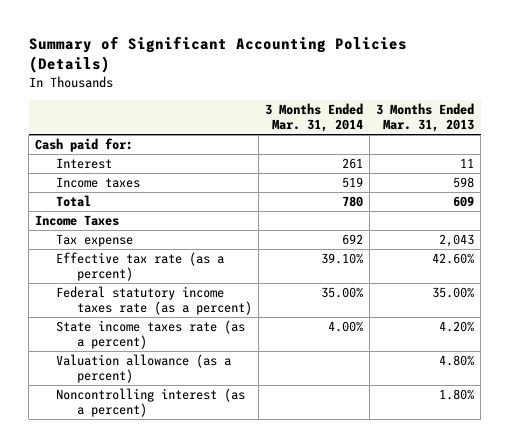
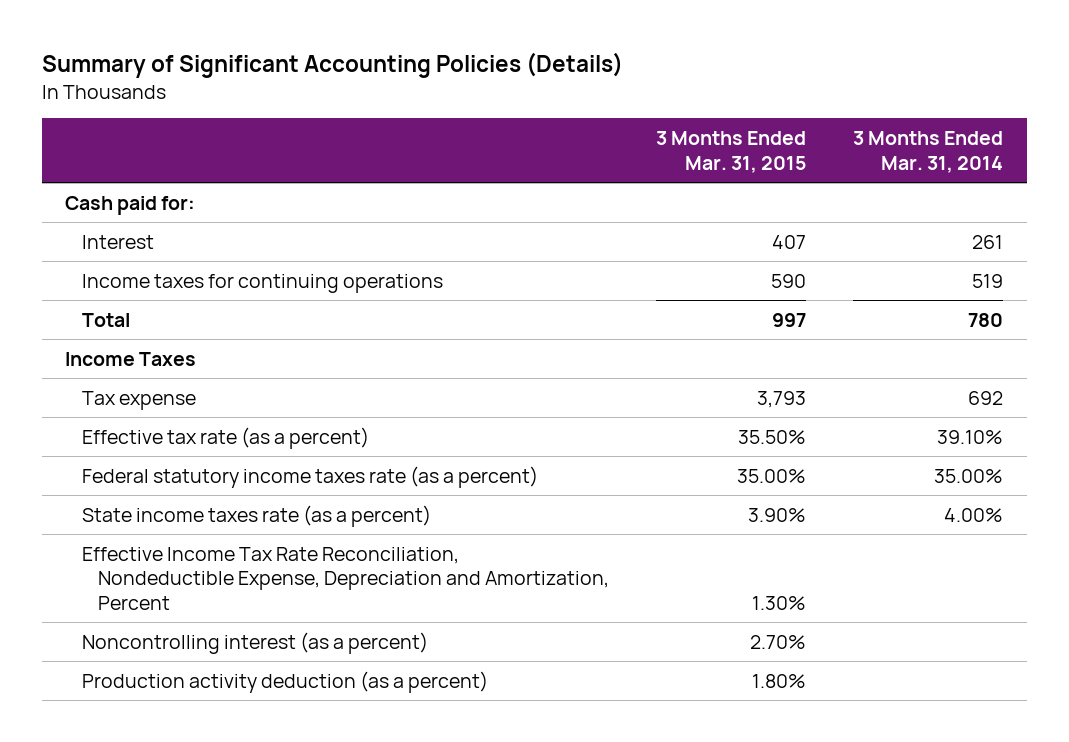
- | 3 Months Ended Mar. 31, 2014 | 3 Months Ended Mar. 31, 2013
+ | 3 Months Ended Mar. 31, 2015 | 3 Months Ended Mar. 31, 2014
- Income taxes | 519 | 598
+ Income taxes for continuing operations | 590 | 519
- Valuation allowance (as a percent) | | 4.80%
+ Effective Income Tax Rate Reconciliation, Nondeductible Expense, Depreciation and Amortization, Percent | 1.30% |
+ Production activity deduction (as a percent) | 1.80% |

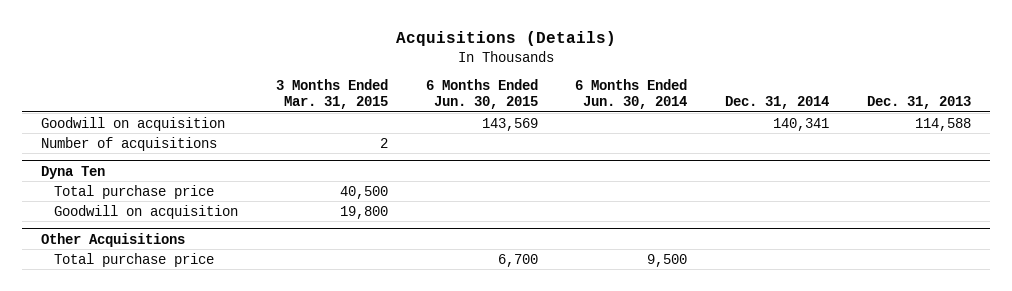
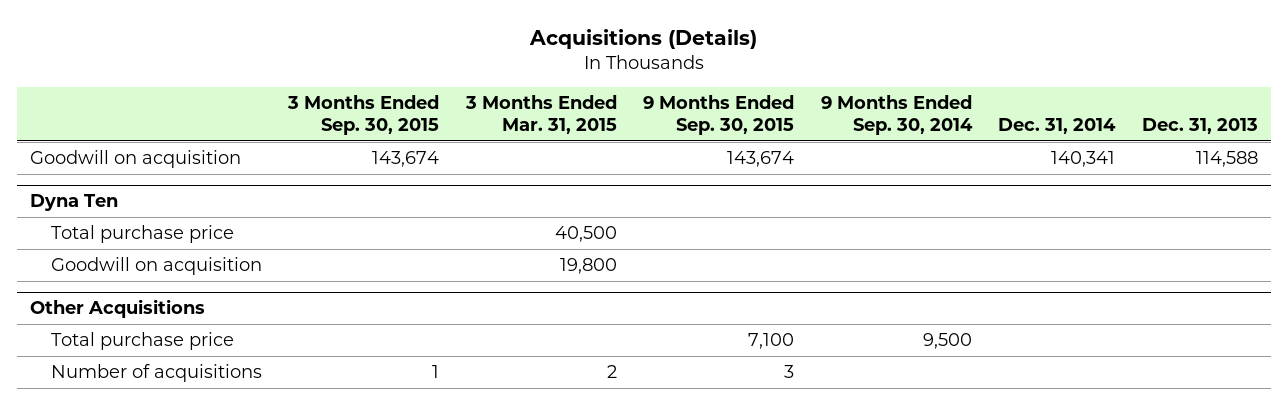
- | 3 Months Ended Mar. 31, 2015 | 6 Months Ended Jun. 30, 2015 | 6 Months Ended Jun. 30, 2014 | Dec. 31, 2014 | Dec. 31, 2013
+ | 3 Months Ended Sep. 30, 2015 | 3 Months Ended Mar. 31, 2015 | 9 Months Ended Sep. 30, 2015 | 9 Months Ended Sep. 30, 2014 | Dec. 31, 2014 | Dec. 31, 2013
- Number of acquisitions | 2 | | | |
@ Other Acquisitions
+ Number of acquisitions | 1 | 2 | 3 | | |

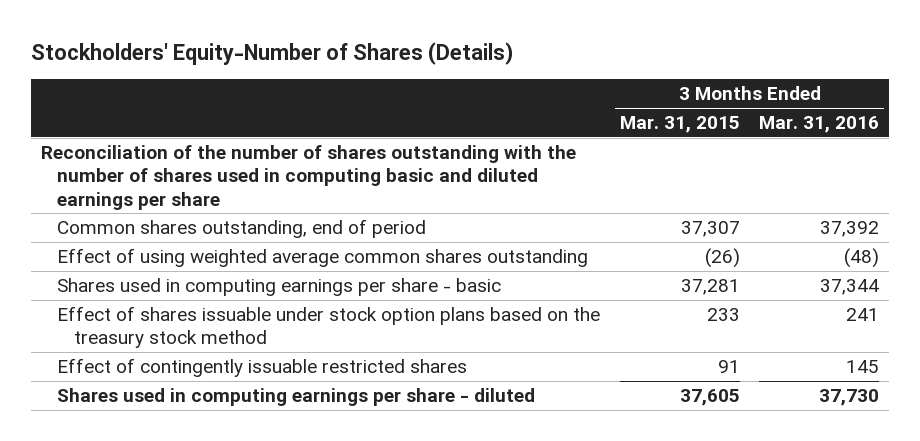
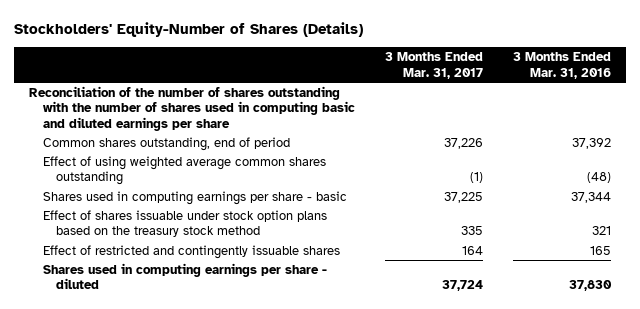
- | 3 Months Ended Mar. 31, 2015 | 3 Months Ended Mar. 31, 2016
+ | 3 Months Ended Mar. 31, 2017 | 3 Months Ended Mar. 31, 2016
- Effect of shares issuable under stock option plans based on the treasury stock method | 233 | 241
- Effect of contingently issuable restricted shares | 91 | 145
- Shares used in computing earnings per share - diluted | 37,605 | 37,730
+ Effect of shares issuable under stock option plans based on the treasury stock method | 335 | 321
+ Effect of restricted and contingently issuable shares | 164 | 165
+ Shares used in computing earnings per share - diluted | 37,724 | 37,830

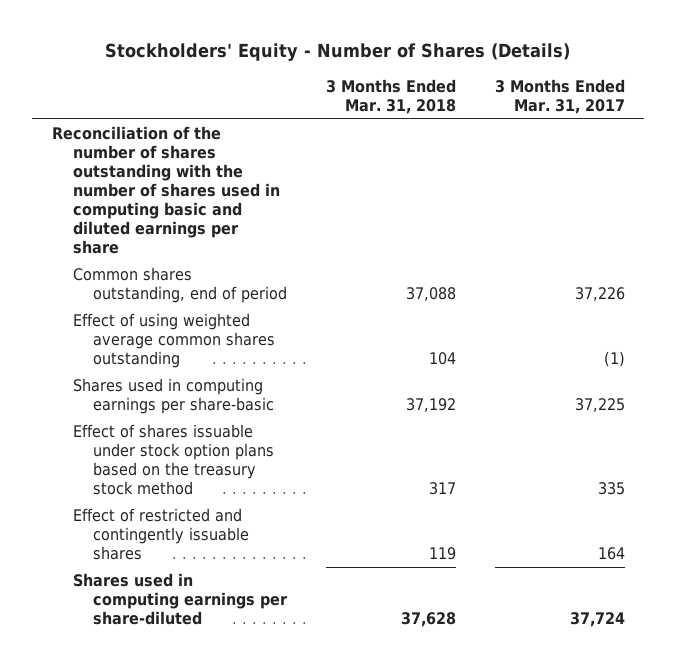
- Stockholders' Equity-Number of Shares (Details)
+ Stockholders' Equity - Number of Shares (Details)
- | 3 Months Ended Mar. 31, 2017 | 3 Months Ended Mar. 31, 2016
+ | 3 Months Ended Mar. 31, 2018 | 3 Months Ended Mar. 31, 2017
- Shares used in computing earnings per share - basic | 37,225 | 37,344
+ Shares used in computing earnings per share-basic | 37,192 | 37,225
- Shares used in computing earnings per share - diluted | 37,724 | 37,830
+ Shares used in computing earnings per share-diluted | 37,628 | 37,724

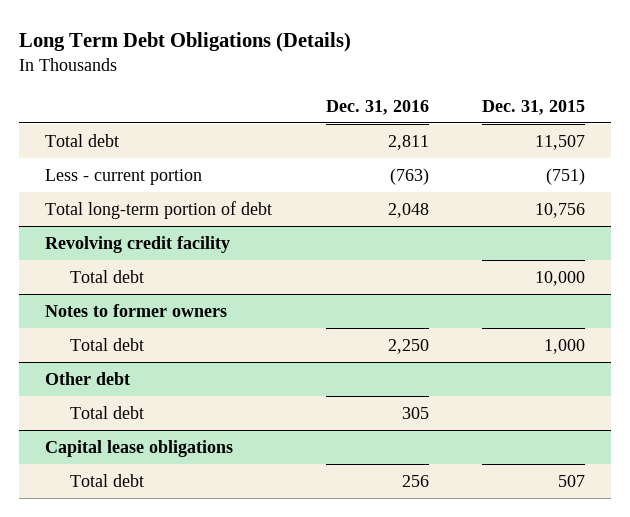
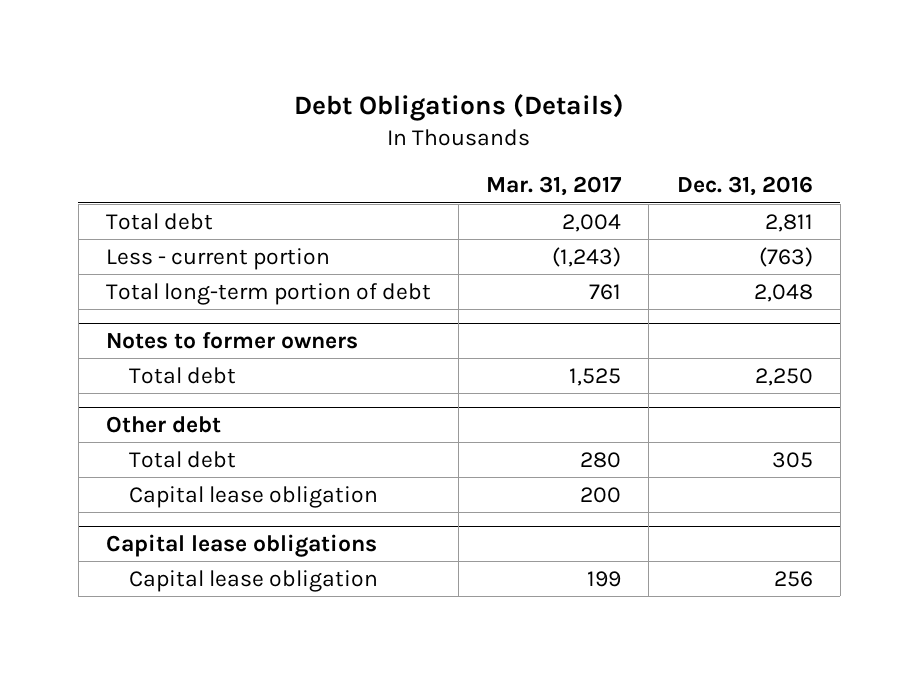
- Long Term Debt Obligations (Details)
+ Debt Obligations (Details)
- | Dec. 31, 2016 | Dec. 31, 2015
+ | Mar. 31, 2017 | Dec. 31, 2016
- Revolving credit facility
- Total debt | | 10,000
@ Other debt
+ Capital lease obligation | 200 |
@ Capital lease obligations
- Total debt | 256 | 507
+ Capital lease obligation | 199 | 256

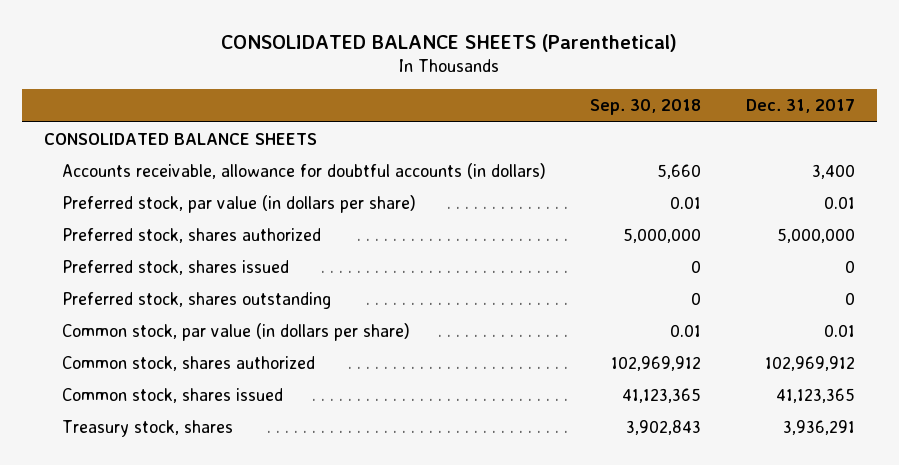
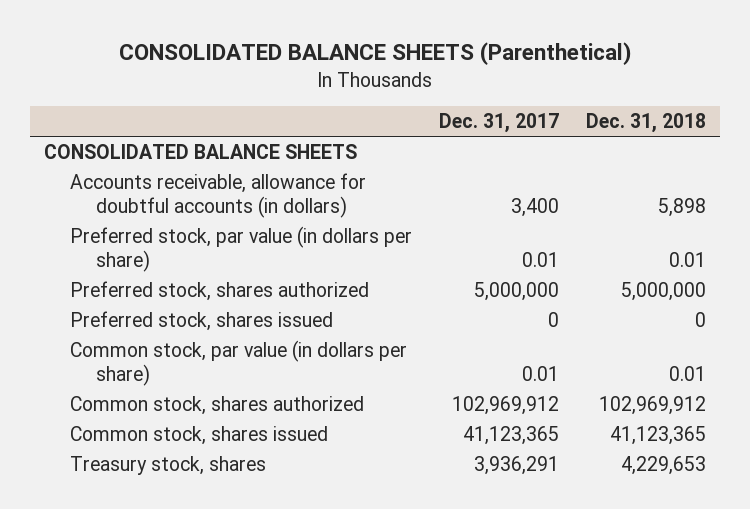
- | Sep. 30, 2018 | Dec. 31, 2017
+ | Dec. 31, 2017 | Dec. 31, 2018
- Preferred stock, shares outstanding | 0 | 0

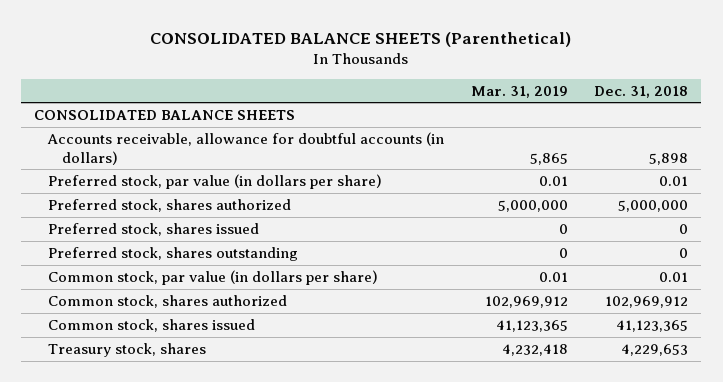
- | Dec. 31, 2017 | Dec. 31, 2018
+ | Mar. 31, 2019 | Dec. 31, 2018
+ Preferred stock, shares outstanding | 0 | 0

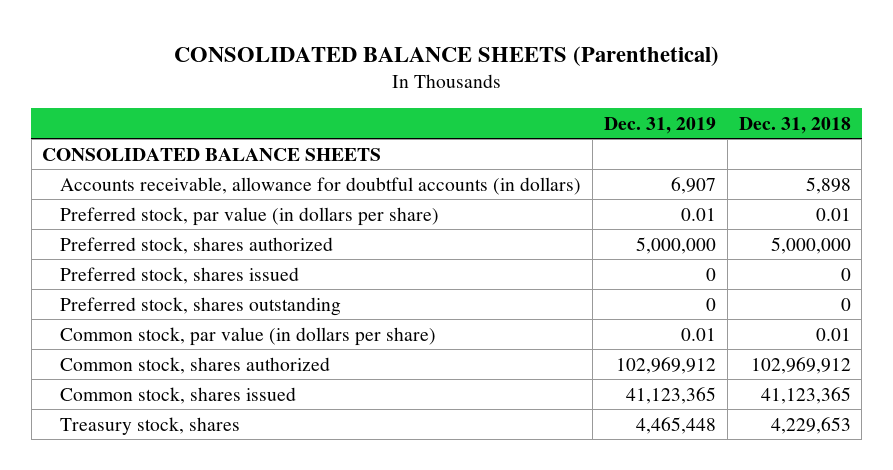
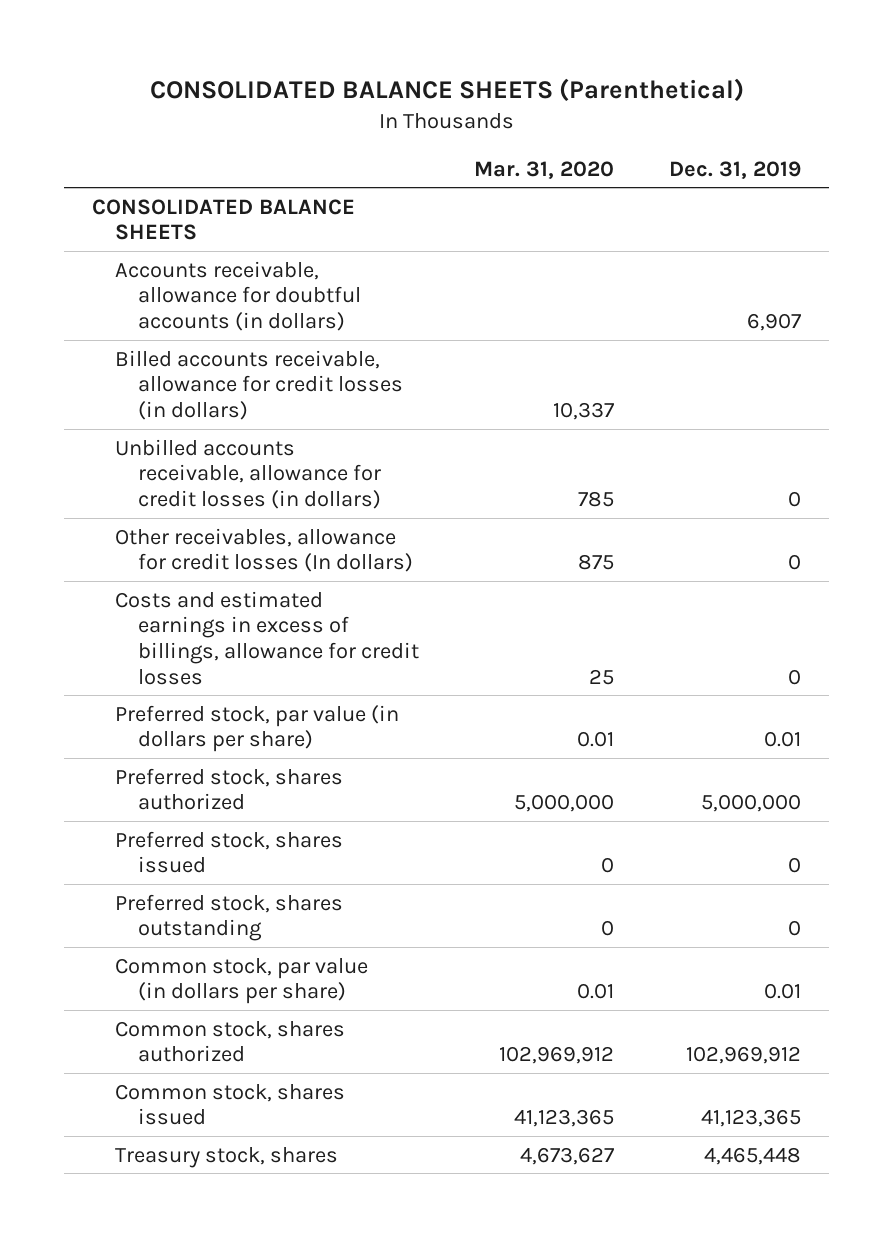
- | Dec. 31, 2019 | Dec. 31, 2018
+ | Mar. 31, 2020 | Dec. 31, 2019
+ Billed accounts receivable, allowance for credit losses (in dollars) | 10,337 |
+ Unbilled accounts receivable, allowance for credit losses (in dollars) | 785 | 0
+ Other receivables, allowance for credit losses (In dollars) | 875 | 0
+ Costs and estimated earnings in excess of billings, allowance for credit losses | 25 | 0

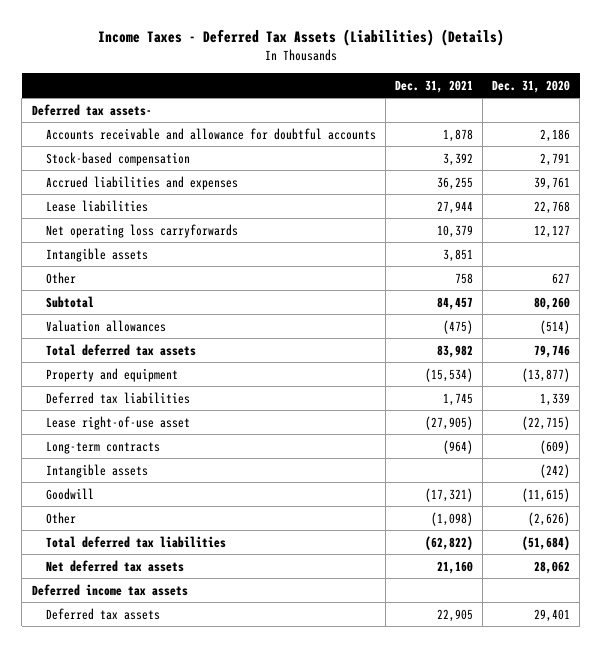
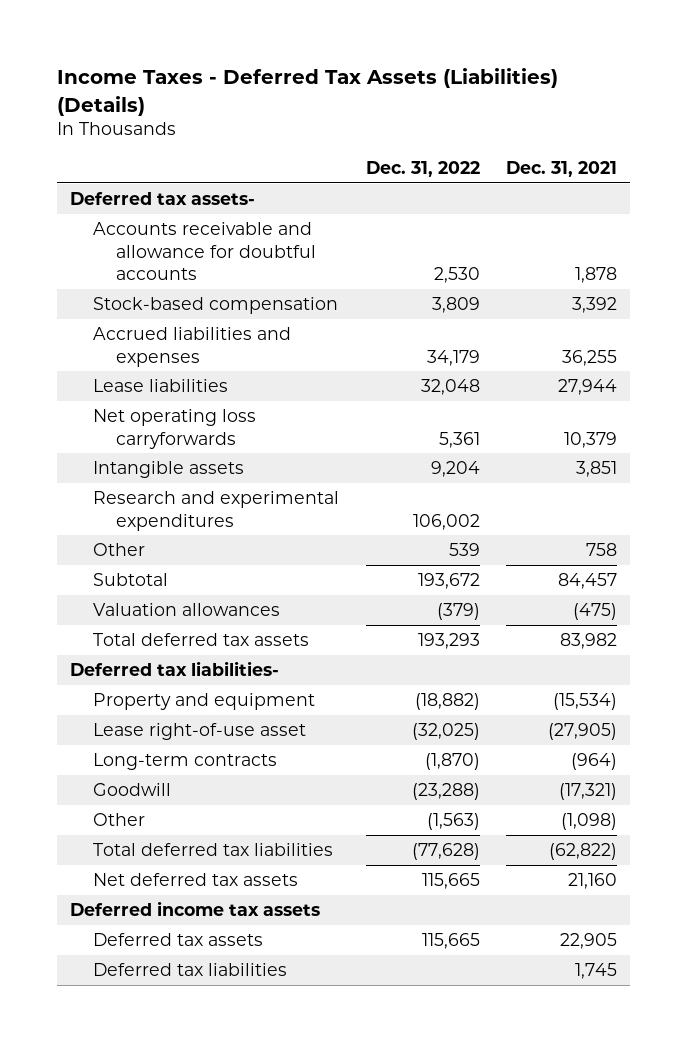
- | Dec. 31, 2021 | Dec. 31, 2020
+ | Dec. 31, 2022 | Dec. 31, 2021
+ Research and experimental expenditures | 106,002 |
+ Deferred tax liabilities-
- Intangible assets | | (242)
moved down: Deferred tax liabilities | | 1,745

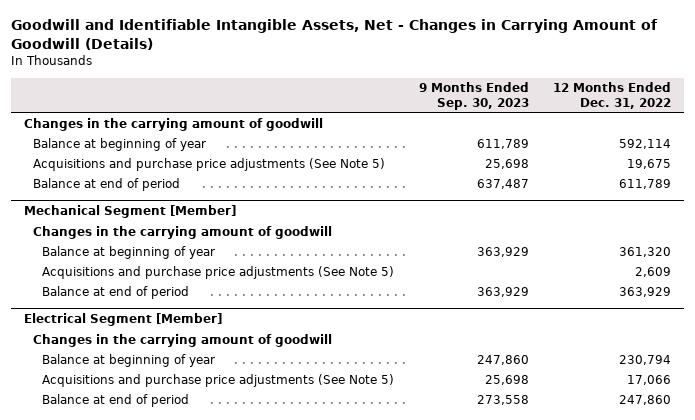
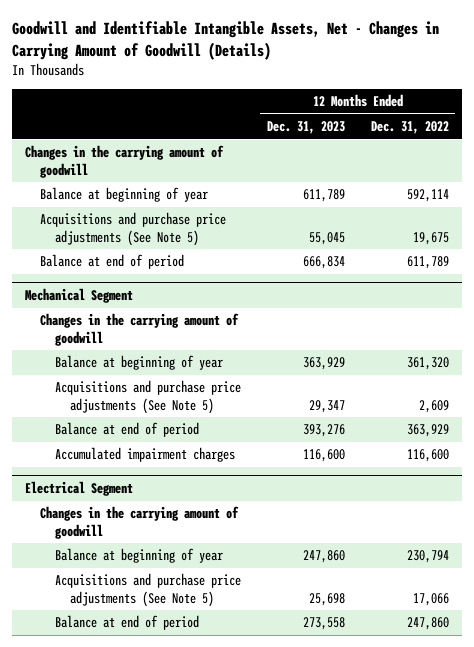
- | 9 Months Ended Sep. 30, 2023 | 12 Months Ended Dec. 31, 2022
+ | 12 Months Ended Dec. 31, 2023 | 12 Months Ended Dec. 31, 2022
- Mechanical Segment [Member]
+ Mechanical Segment
- Electrical Segment [Member]
+ Accumulated impairment charges | 116,600 | 116,600
+ Electrical Segment

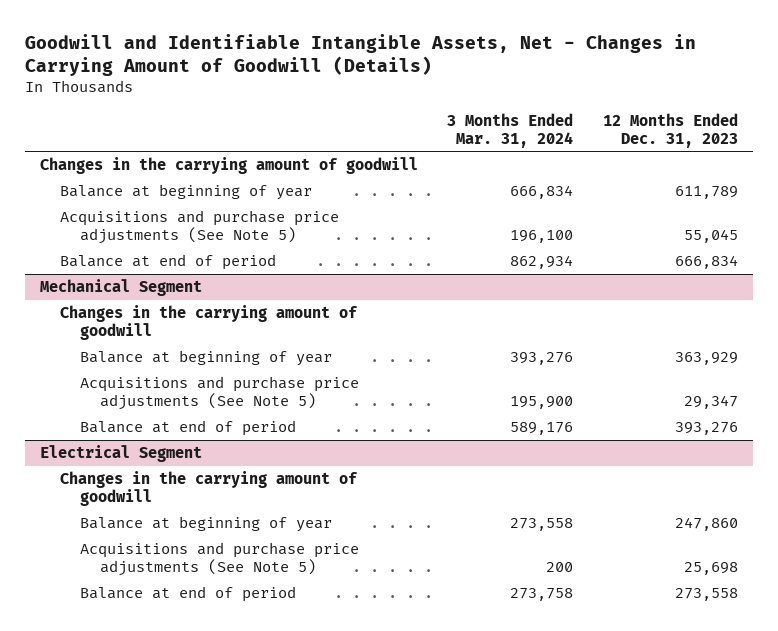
- | 12 Months Ended Dec. 31, 2023 | 12 Months Ended Dec. 31, 2022
+ | 3 Months Ended Mar. 31, 2024 | 12 Months Ended Dec. 31, 2023
@ Mechanical Segment
- Accumulated impairment charges | 116,600 | 116,600

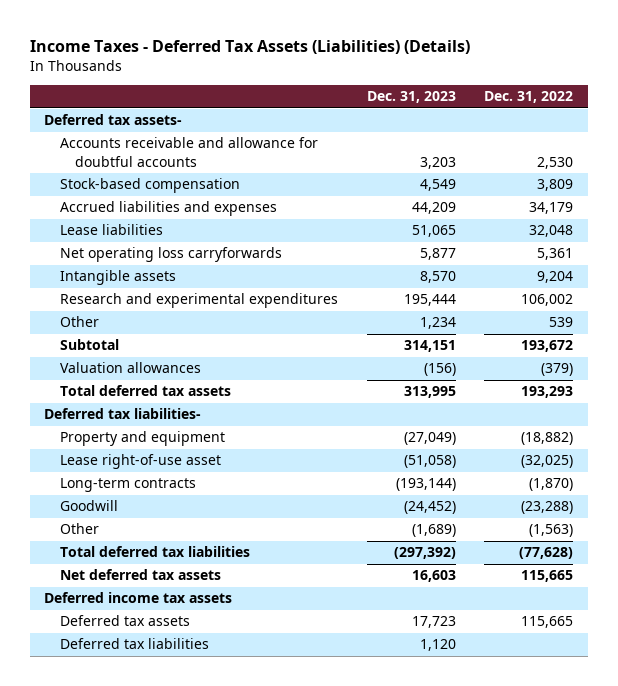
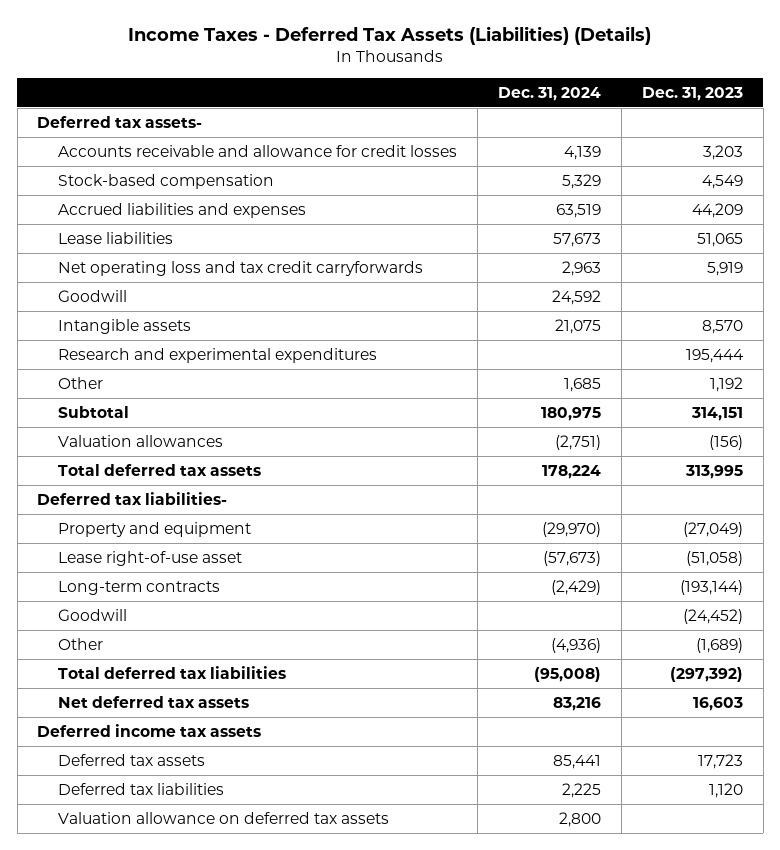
- | Dec. 31, 2023 | Dec. 31, 2022
+ | Dec. 31, 2024 | Dec. 31, 2023
- Accounts receivable and allowance for doubtful accounts | 3,203 | 2,530
+ Accounts receivable and allowance for credit losses | 4,139 | 3,203
- Net operating loss carryforwards | 5,877 | 5,361
+ Net operating loss and tax credit carryforwards | 2,963 | 5,919
+ Goodwill | 24,592 |
- Other | 1,234 | 539
+ Other | 1,685 | 1,192
+ Valuation allowance on deferred tax assets | 2,800 |

